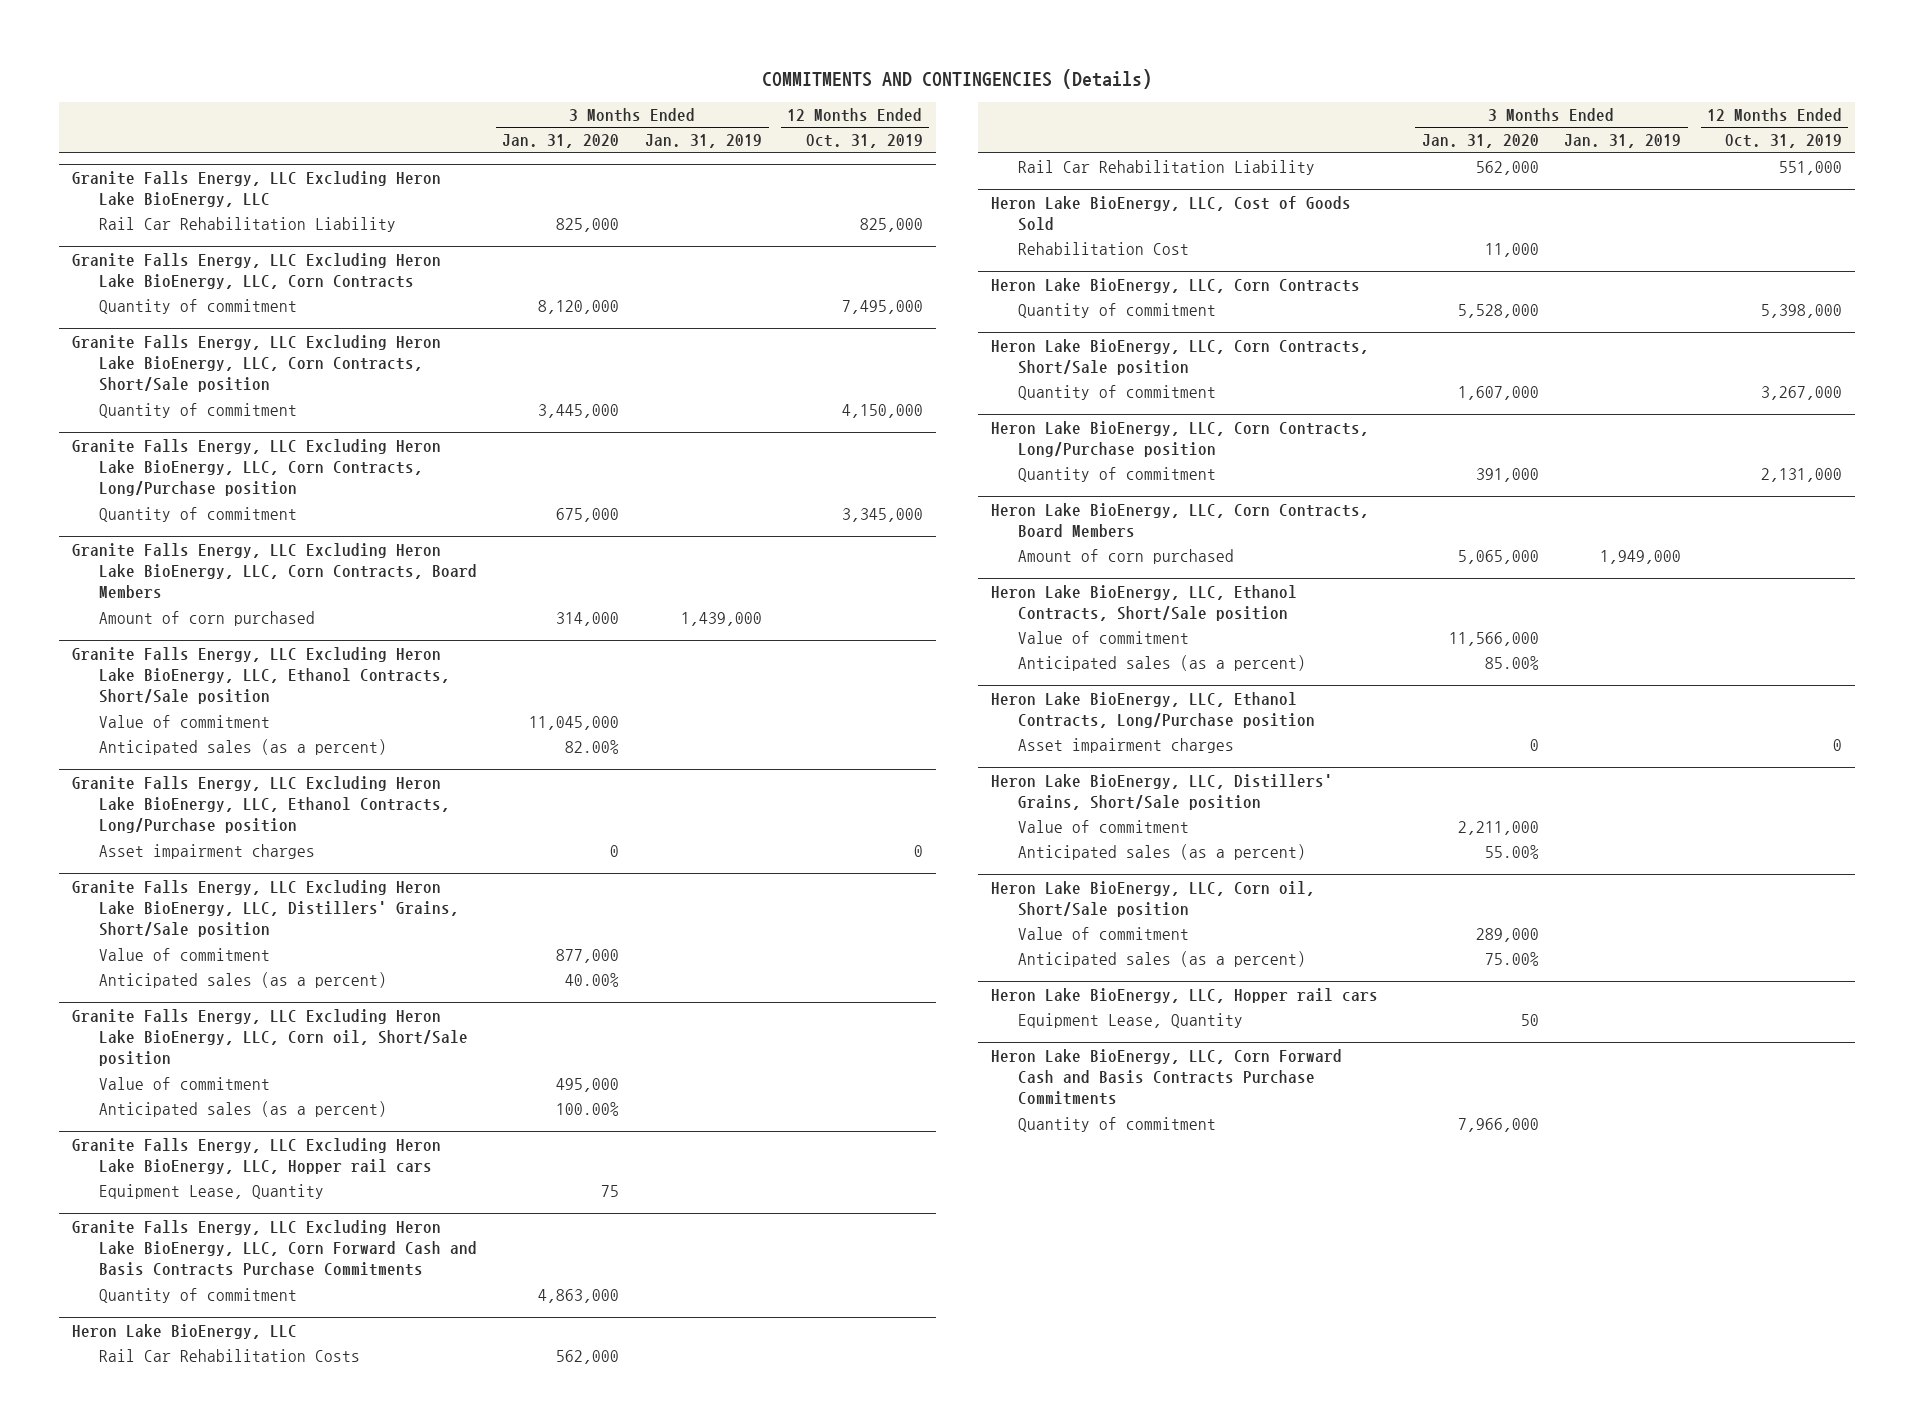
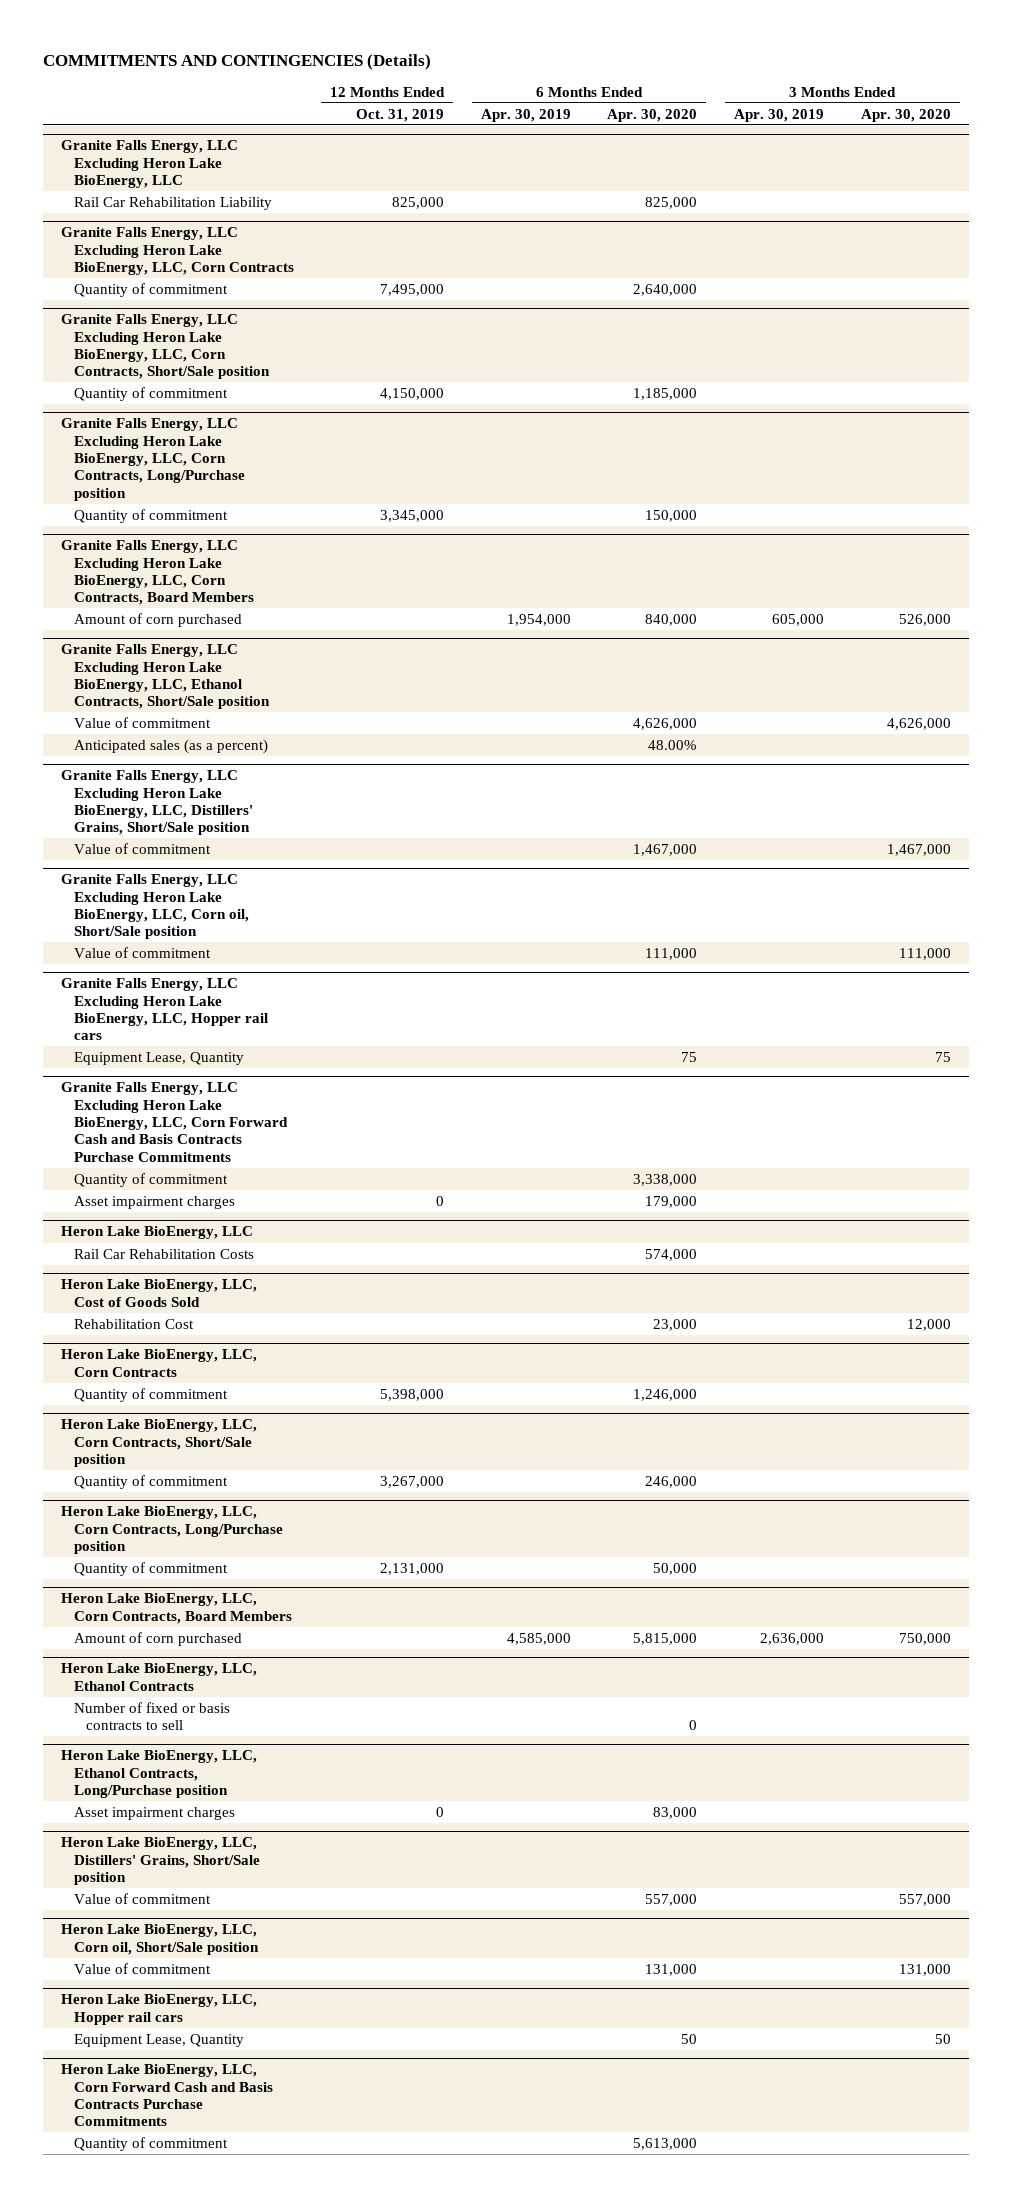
- | 3 Months Ended Jan. 31, 2020 | 3 Months Ended Jan. 31, 2019 | 12 Months Ended Oct. 31, 2019
+ | 12 Months Ended Oct. 31, 2019 | 6 Months Ended Apr. 30, 2019 | 6 Months Ended Apr. 30, 2020 | 3 Months Ended Apr. 30, 2019 | 3 Months Ended Apr. 30, 2020
- Granite Falls Energy, LLC Excluding Heron Lake BioEnergy, LLC, Ethanol Contracts, Long/Purchase position
- Asset impairment charges | 0 | | 0
@ Granite Falls Energy, LLC Excluding Heron Lake BioEnergy, LLC, Distillers' Grains, Short/Sale position
- Anticipated sales (as a percent) | 40.00% | |
@ Granite Falls Energy, LLC Excluding Heron Lake BioEnergy, LLC, Corn oil, Short/Sale position
- Anticipated sales (as a percent) | 100.00% | |
@ Granite Falls Energy, LLC Excluding Heron Lake BioEnergy, LLC, Corn Forward Cash and Basis Contracts Purchase Commitments
+ Asset impairment charges | 0 | | 179,000 | |
@ Heron Lake BioEnergy, LLC
- Rail Car Rehabilitation Liability | 562,000 | | 551,000
- Heron Lake BioEnergy, LLC, Ethanol Contracts, Short/Sale position
- Value of commitment | 11,566,000 | |
- Anticipated sales (as a percent) | 85.00% | |
+ Heron Lake BioEnergy, LLC, Ethanol Contracts
+ Number of fixed or basis contracts to sell | | | 0 | |
@ Heron Lake BioEnergy, LLC, Distillers' Grains, Short/Sale position
- Anticipated sales (as a percent) | 55.00% | |
@ Heron Lake BioEnergy, LLC, Corn oil, Short/Sale position
- Anticipated sales (as a percent) | 75.00% | |

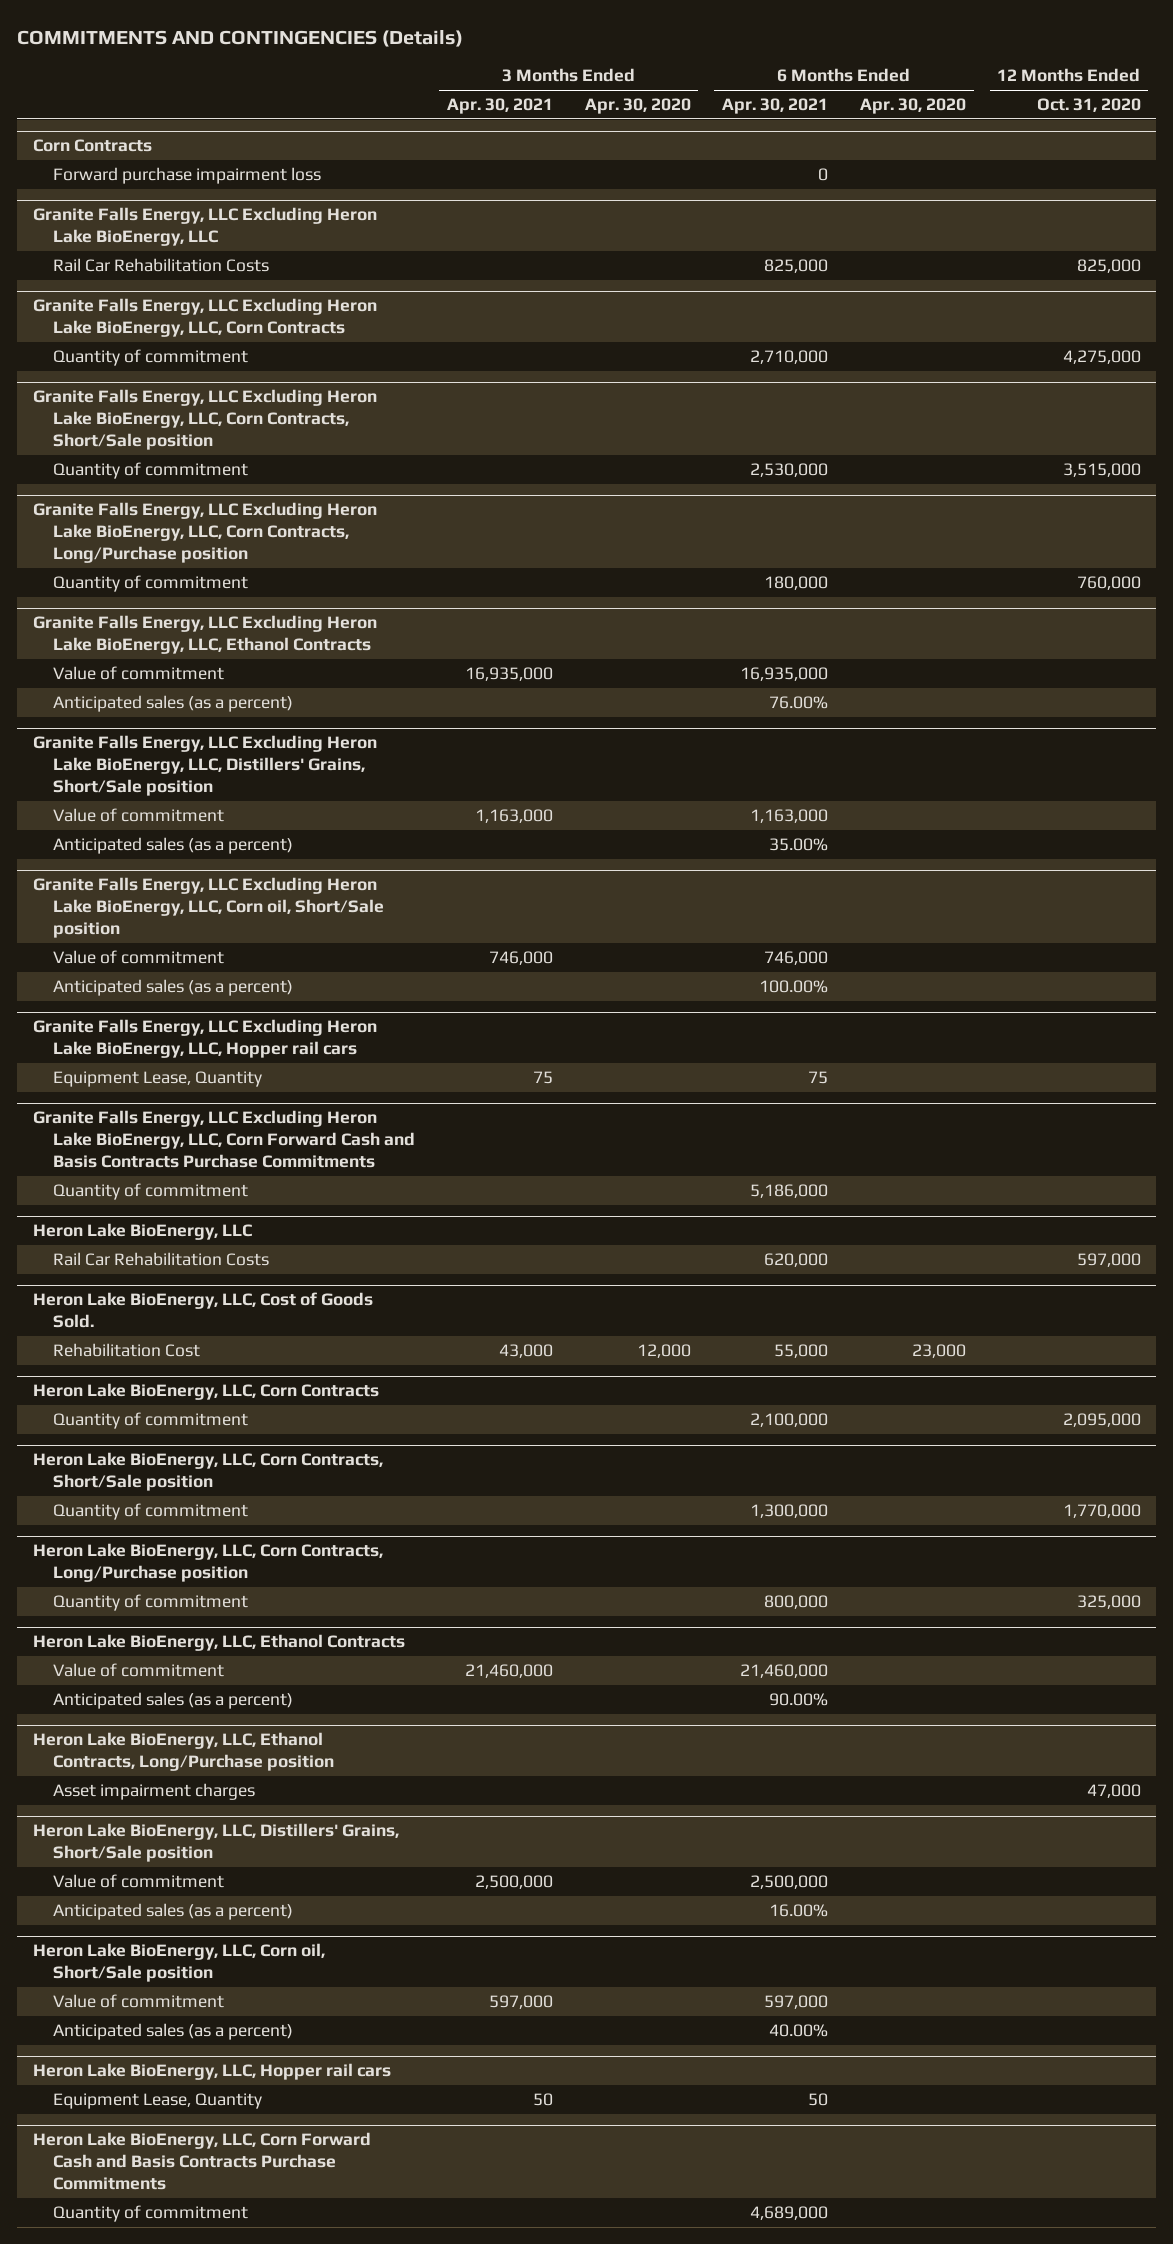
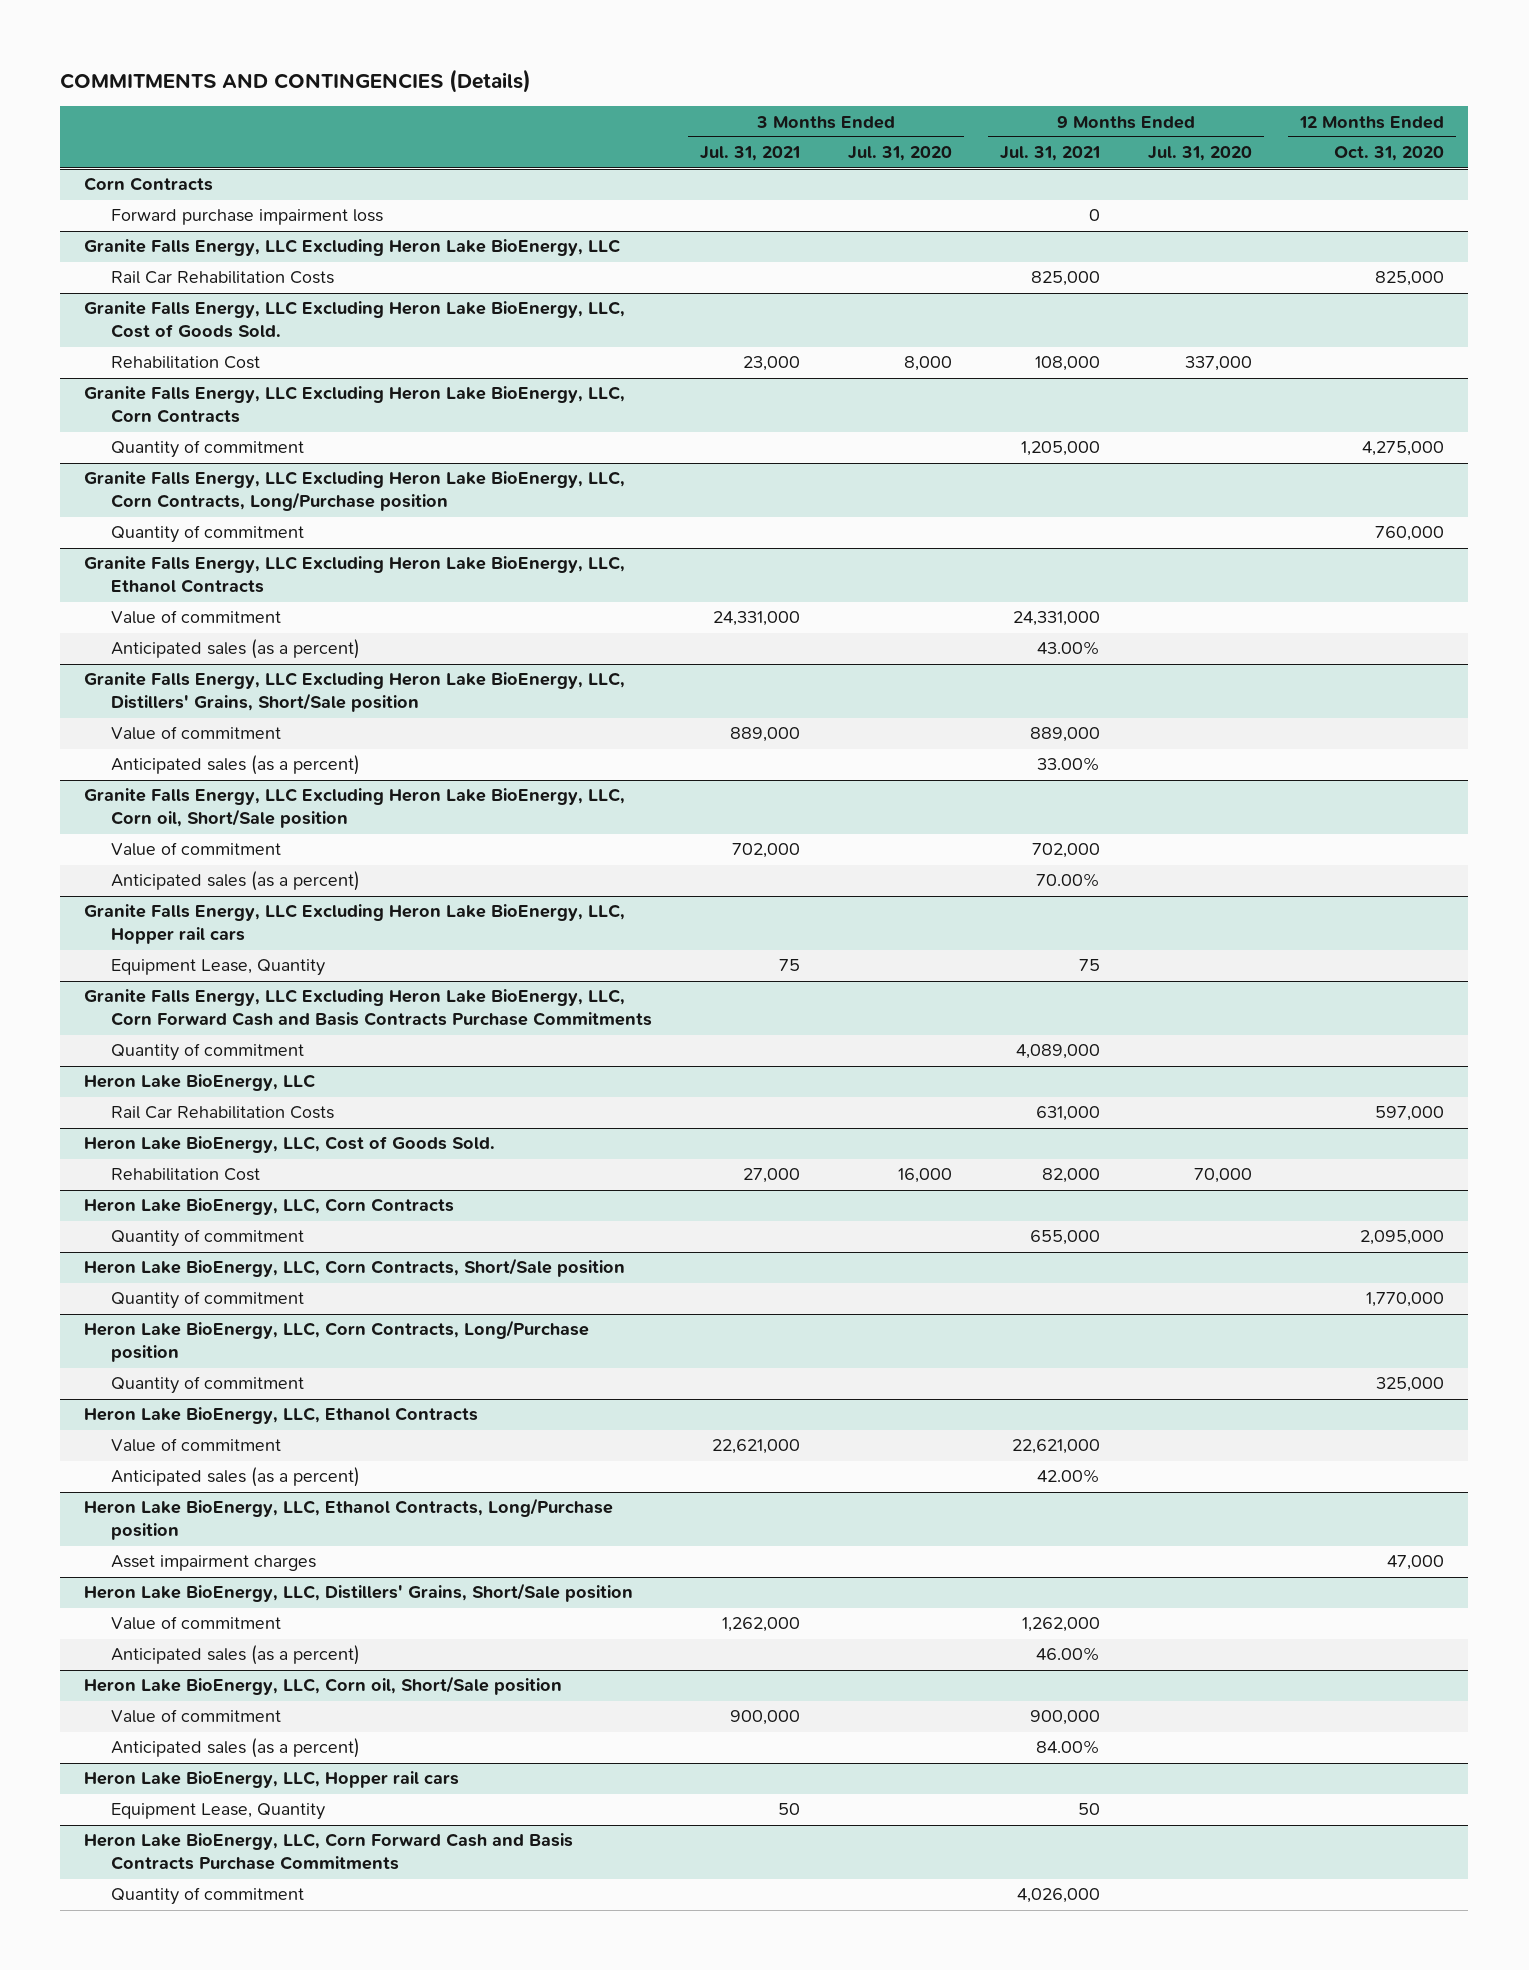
- | 3 Months Ended Apr. 30, 2021 | 3 Months Ended Apr. 30, 2020 | 6 Months Ended Apr. 30, 2021 | 6 Months Ended Apr. 30, 2020 | 12 Months Ended Oct. 31, 2020
+ | 3 Months Ended Jul. 31, 2021 | 3 Months Ended Jul. 31, 2020 | 9 Months Ended Jul. 31, 2021 | 9 Months Ended Jul. 31, 2020 | 12 Months Ended Oct. 31, 2020
+ Granite Falls Energy, LLC Excluding Heron Lake BioEnergy, LLC, Cost of Goods Sold.
+ Rehabilitation Cost | 23,000 | 8,000 | 108,000 | 337,000 |
- Granite Falls Energy, LLC Excluding Heron Lake BioEnergy, LLC, Corn Contracts, Short/Sale position
- Quantity of commitment | | | 2,530,000 | | 3,515,000

